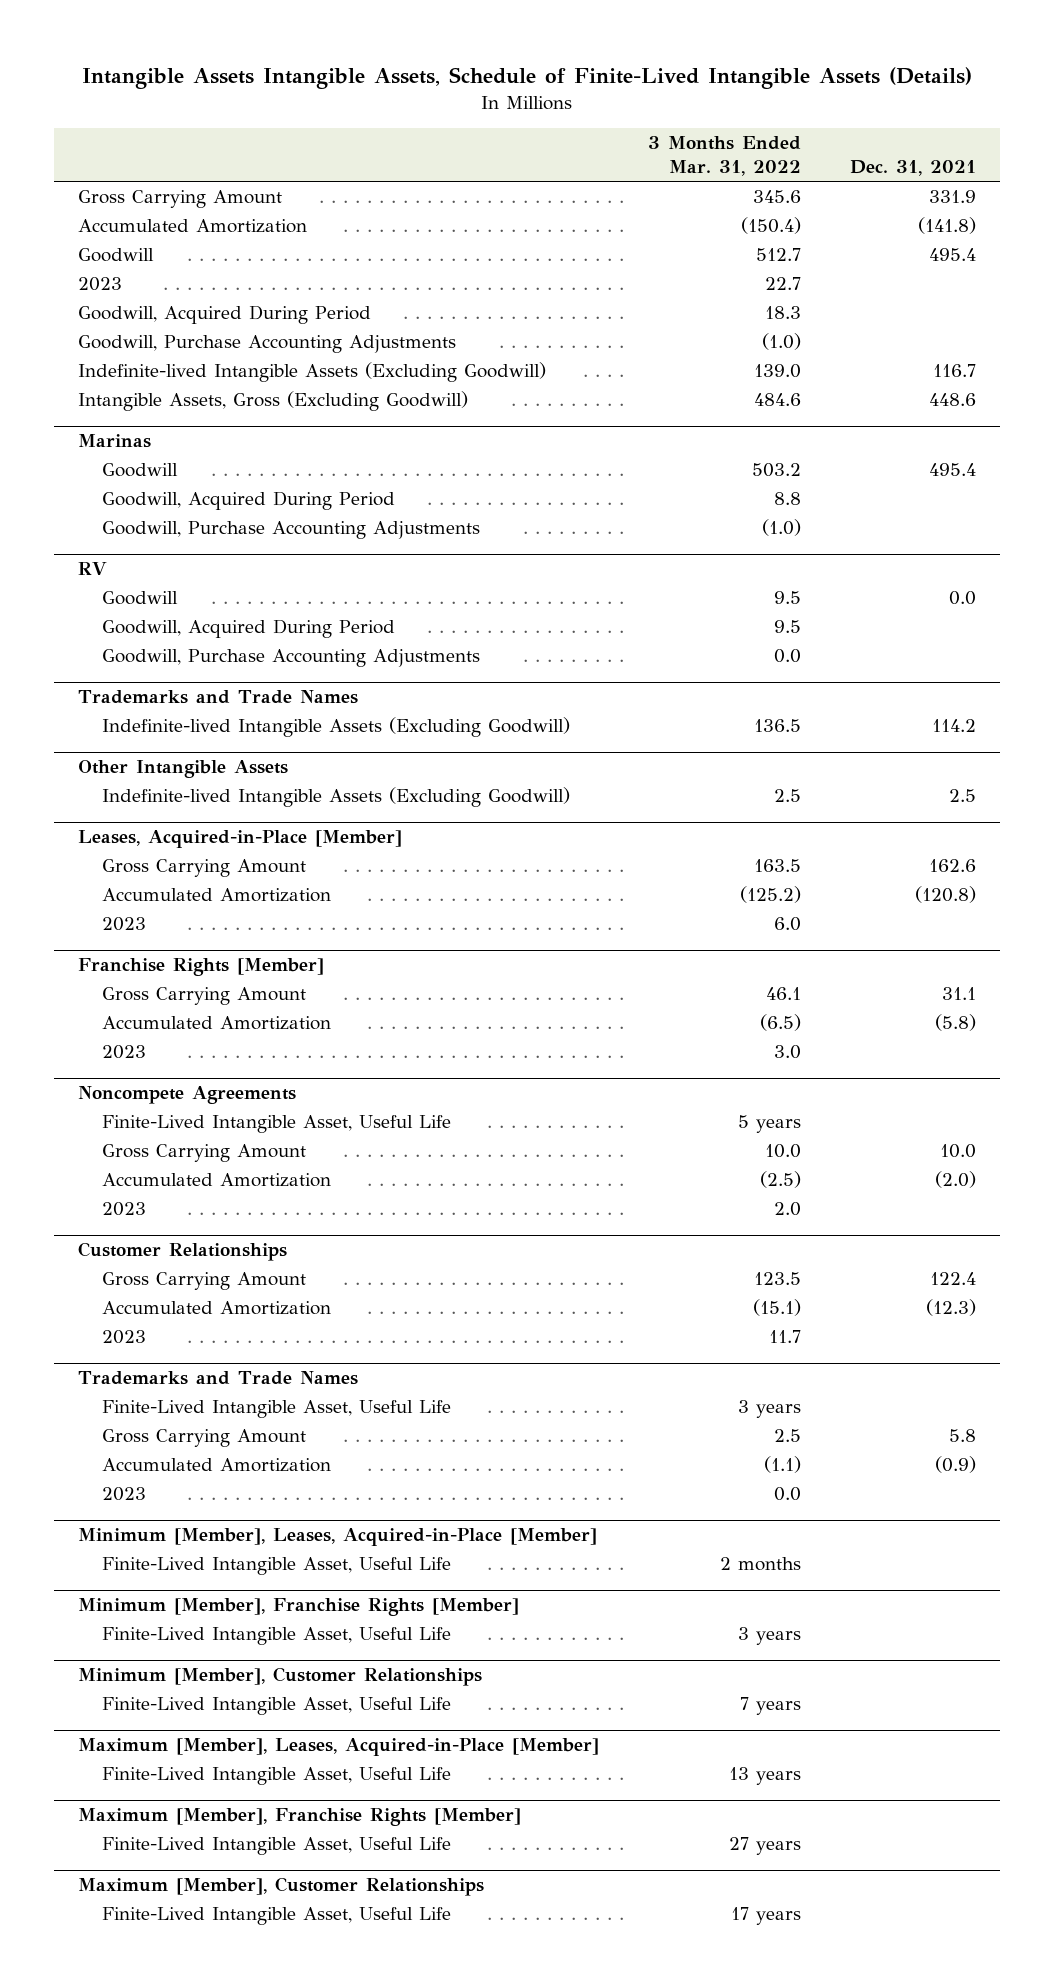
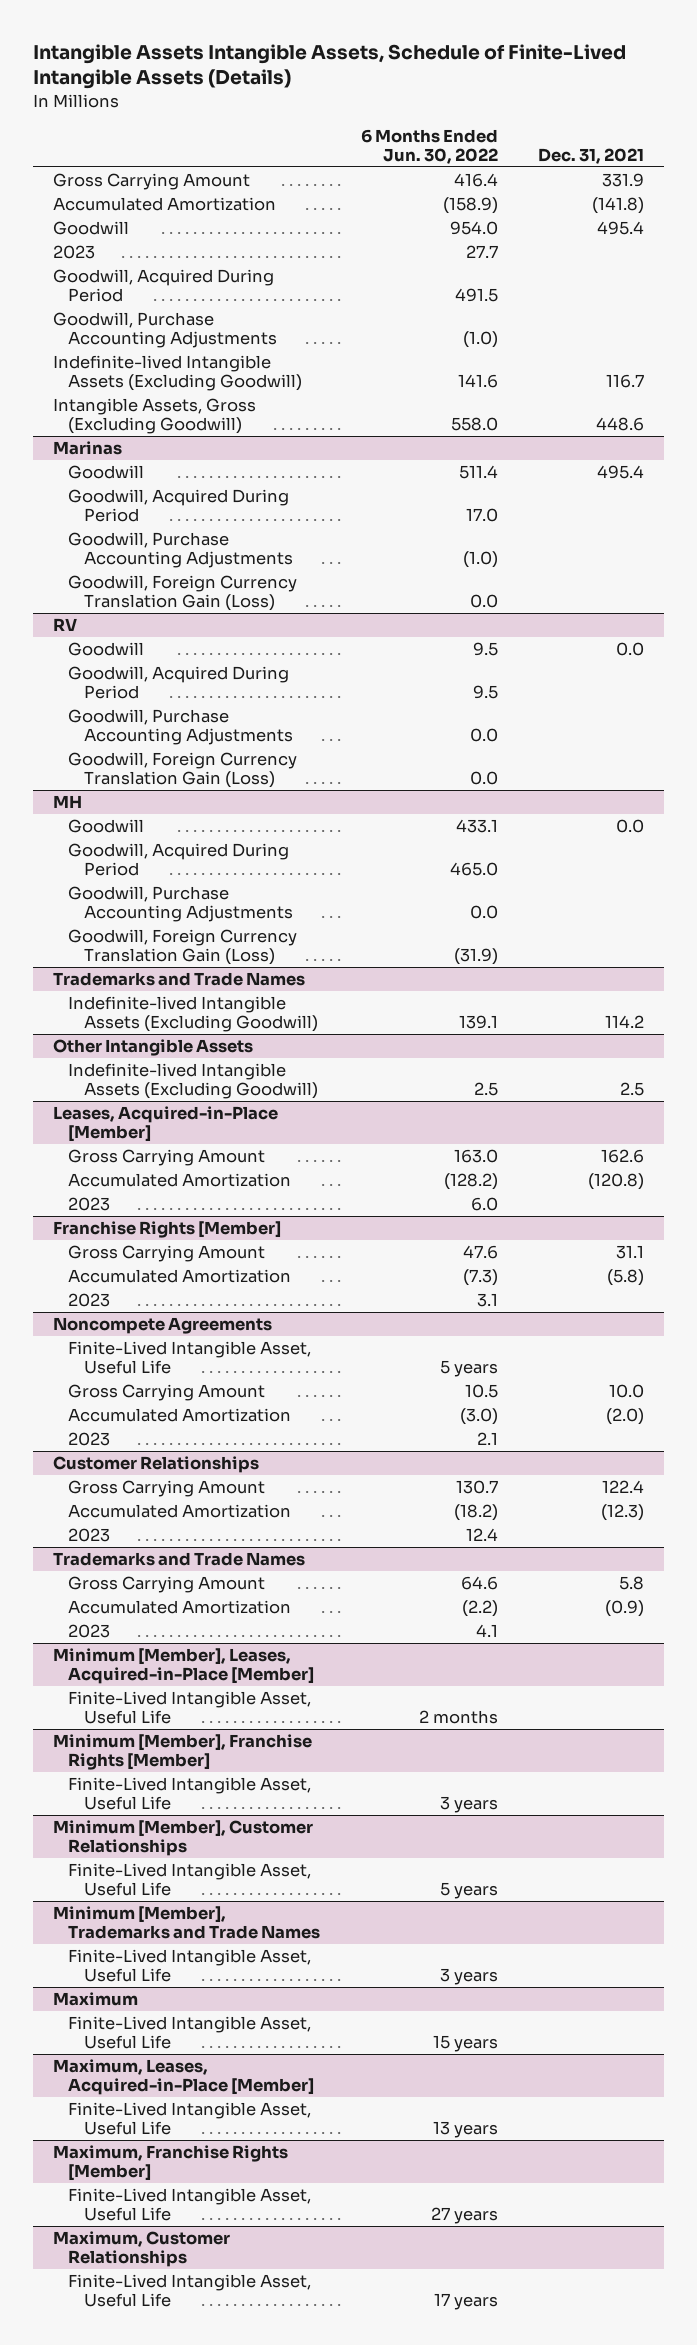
- | 3 Months Ended Mar. 31, 2022 | Dec. 31, 2021
+ | 6 Months Ended Jun. 30, 2022 | Dec. 31, 2021
@ Marinas
+ Goodwill, Foreign Currency Translation Gain (Loss) | 0.0 |
@ RV
+ Goodwill, Foreign Currency Translation Gain (Loss) | 0.0 |
+ MH
+ Goodwill | 433.1 | 0.0
+ Goodwill, Acquired During Period | 465.0 |
+ Goodwill, Purchase Accounting Adjustments | 0.0 |
+ Goodwill, Foreign Currency Translation Gain (Loss) | (31.9) |
@ Trademarks and Trade Names
- Finite-Lived Intangible Asset, Useful Life | 3 years |
- Maximum [Member], Leases, Acquired-in-Place [Member]
+ Minimum [Member], Trademarks and Trade Names
+ Finite-Lived Intangible Asset, Useful Life | 3 years |
+ Maximum
+ Finite-Lived Intangible Asset, Useful Life | 15 years |
+ Maximum, Leases, Acquired-in-Place [Member]
- Maximum [Member], Franchise Rights [Member]
+ Maximum, Franchise Rights [Member]
- Maximum [Member], Customer Relationships
+ Maximum, Customer Relationships

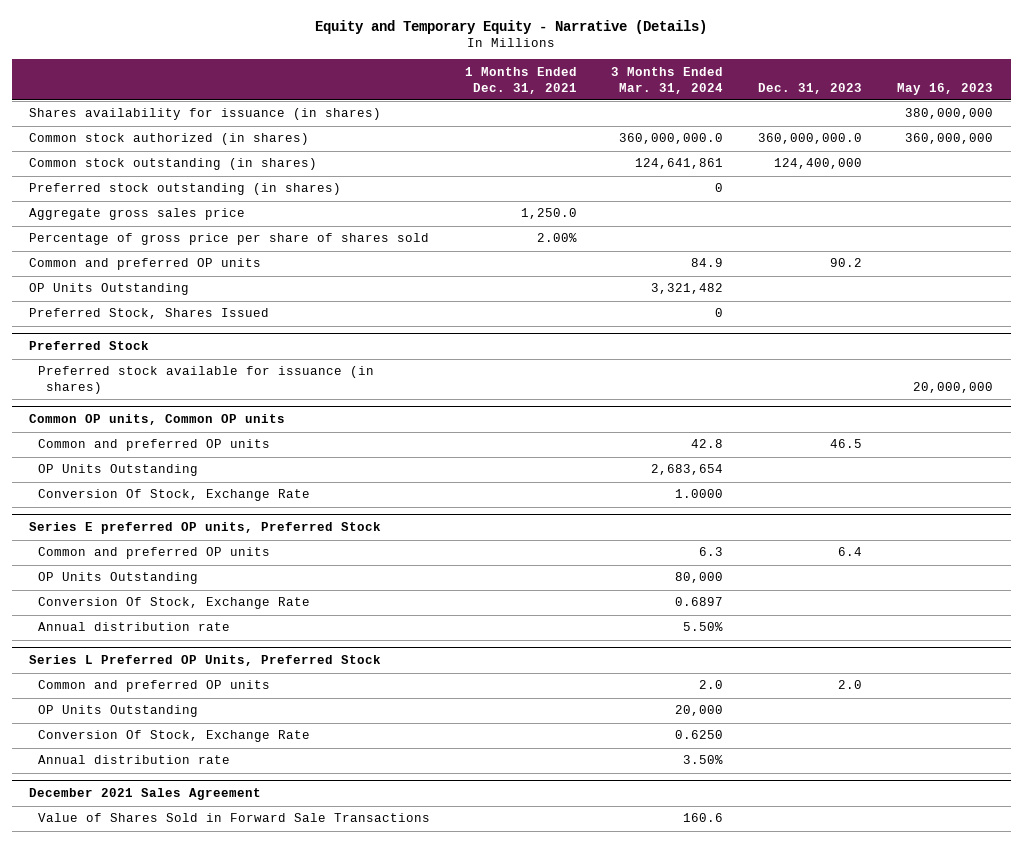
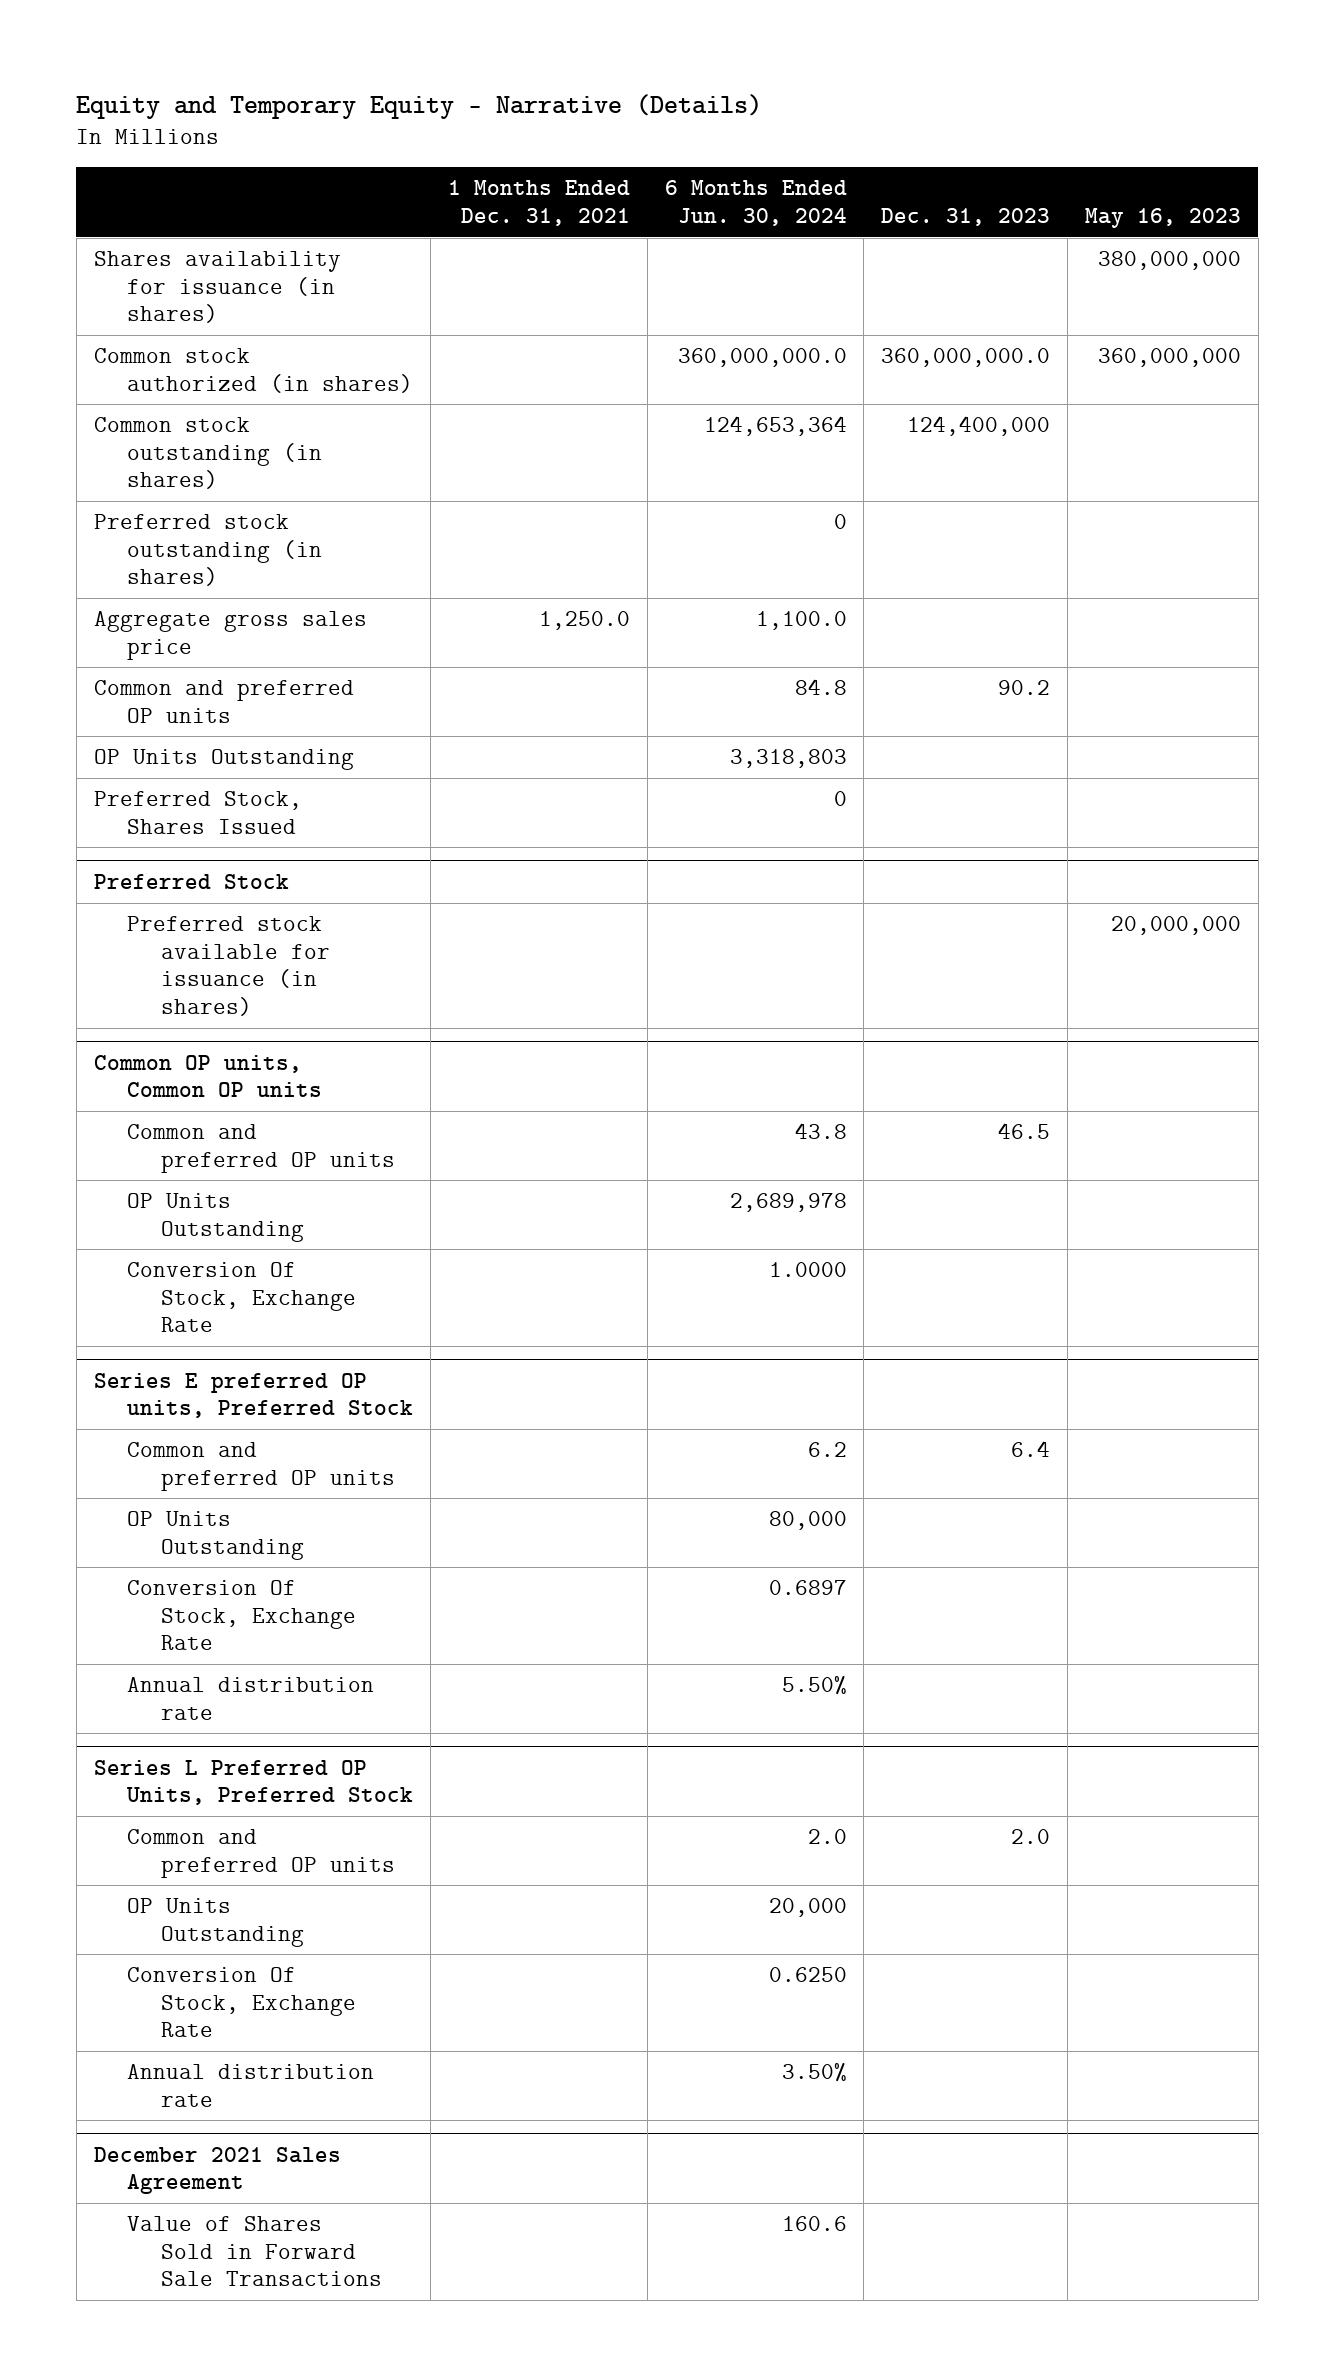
- | 1 Months Ended Dec. 31, 2021 | 3 Months Ended Mar. 31, 2024 | Dec. 31, 2023 | May 16, 2023
+ | 1 Months Ended Dec. 31, 2021 | 6 Months Ended Jun. 30, 2024 | Dec. 31, 2023 | May 16, 2023
- Percentage of gross price per share of shares sold | 2.00% | | |

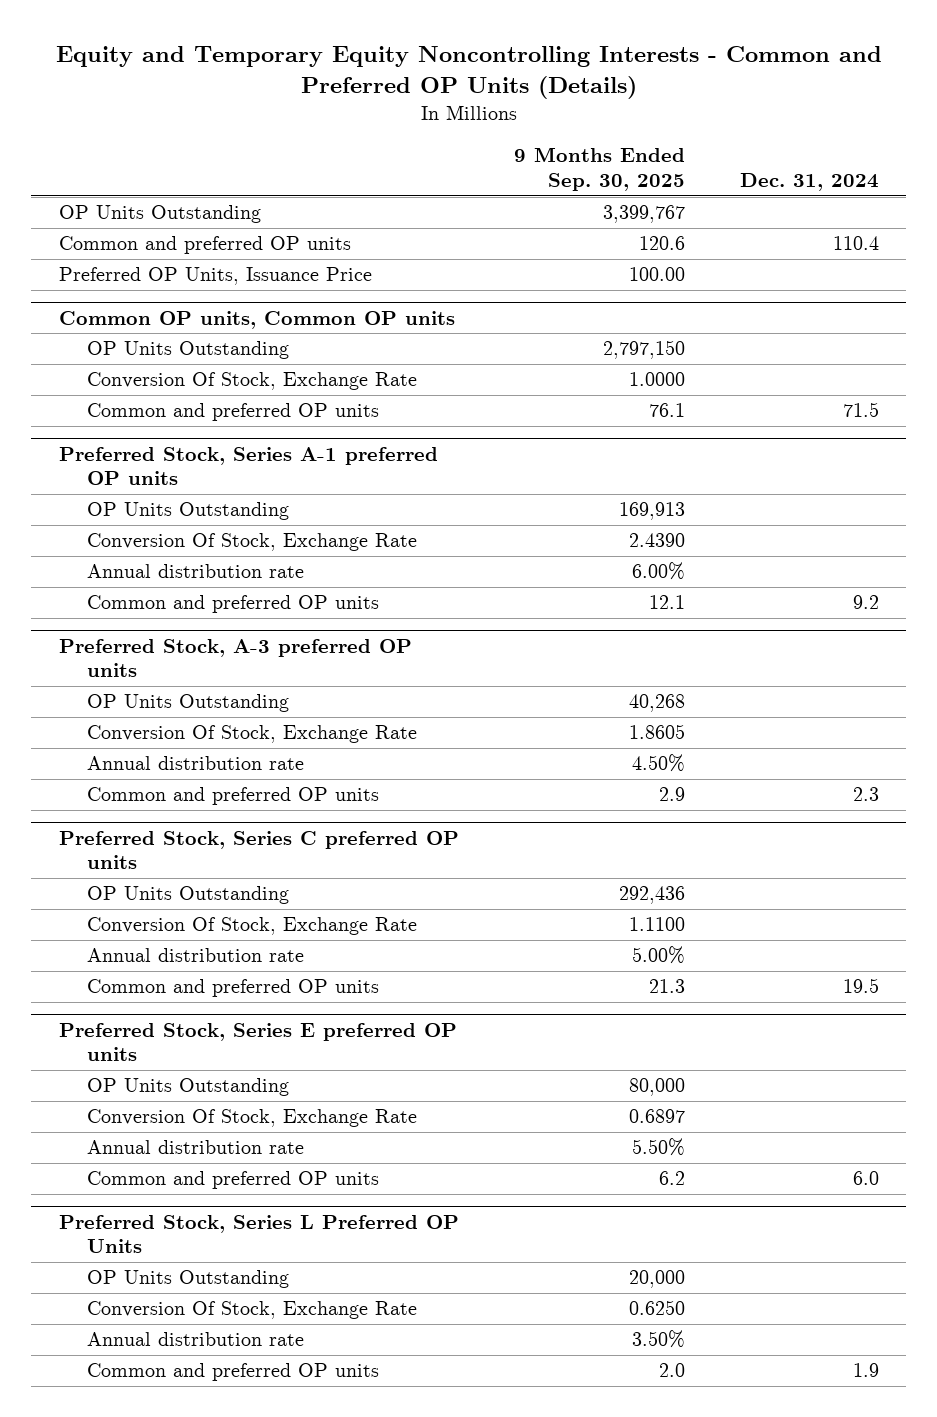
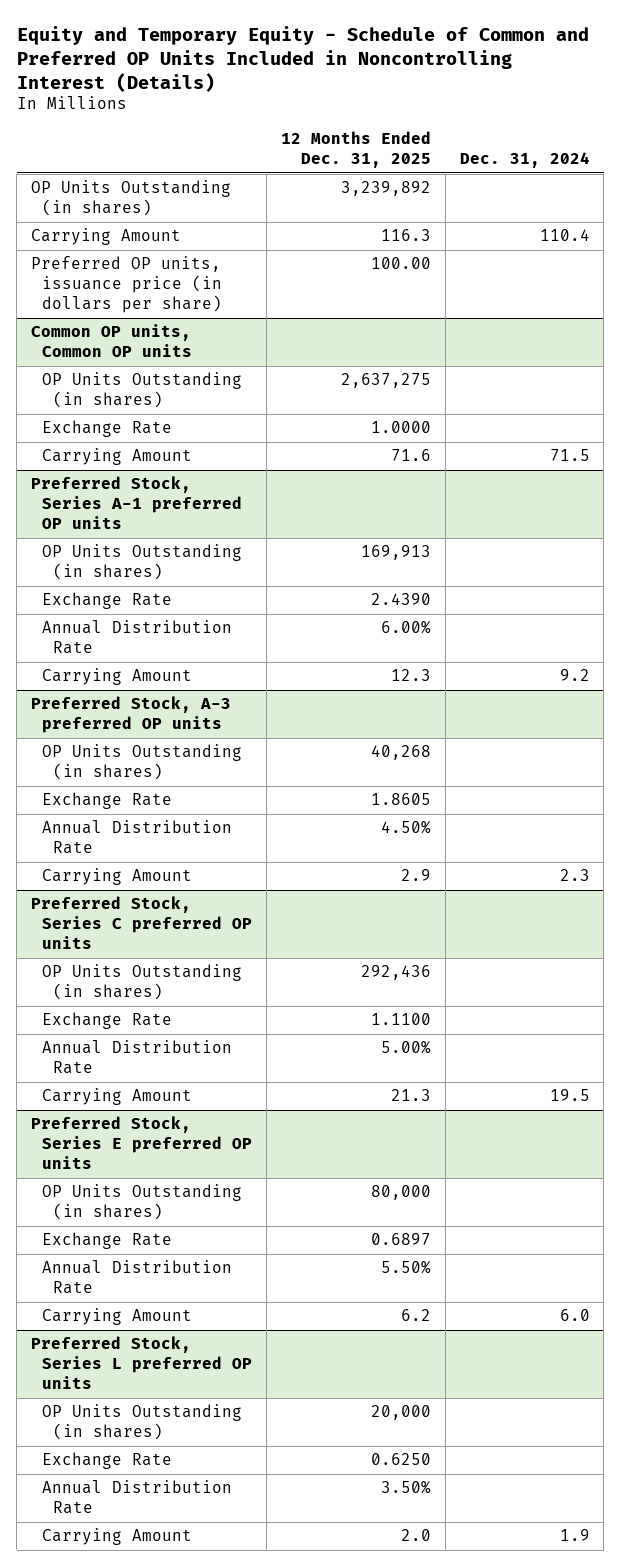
- Equity and Temporary Equity Noncontrolling Interests - Common and Preferred OP Units (Details)
+ Equity and Temporary Equity - Schedule of Common and Preferred OP Units Included in Noncontrolling Interest (Details)
- | 9 Months Ended Sep. 30, 2025 | Dec. 31, 2024
+ | 12 Months Ended Dec. 31, 2025 | Dec. 31, 2024
- OP Units Outstanding | 3,399,767 |
- Common and preferred OP units | 120.6 | 110.4
- Preferred OP Units, Issuance Price | 100.00 |
+ OP Units Outstanding (in shares) | 3,239,892 |
+ Carrying Amount | 116.3 | 110.4
+ Preferred OP units, issuance price (in dollars per share) | 100.00 |
@ Common OP units, Common OP units
- OP Units Outstanding | 2,797,150 |
- Conversion Of Stock, Exchange Rate | 1.0000 |
- Common and preferred OP units | 76.1 | 71.5
+ OP Units Outstanding (in shares) | 2,637,275 |
+ Exchange Rate | 1.0000 |
+ Carrying Amount | 71.6 | 71.5
@ Preferred Stock, Series A-1 preferred OP units
- OP Units Outstanding | 169,913 |
- Conversion Of Stock, Exchange Rate | 2.4390 |
- Annual distribution rate | 6.00% |
- Common and preferred OP units | 12.1 | 9.2
+ OP Units Outstanding (in shares) | 169,913 |
+ Exchange Rate | 2.4390 |
+ Annual Distribution Rate | 6.00% |
+ Carrying Amount | 12.3 | 9.2
@ Preferred Stock, A-3 preferred OP units
- OP Units Outstanding | 40,268 |
- Conversion Of Stock, Exchange Rate | 1.8605 |
- Annual distribution rate | 4.50% |
- Common and preferred OP units | 2.9 | 2.3
+ OP Units Outstanding (in shares) | 40,268 |
+ Exchange Rate | 1.8605 |
+ Annual Distribution Rate | 4.50% |
+ Carrying Amount | 2.9 | 2.3
@ Preferred Stock, Series C preferred OP units
- OP Units Outstanding | 292,436 |
- Conversion Of Stock, Exchange Rate | 1.1100 |
- Annual distribution rate | 5.00% |
- Common and preferred OP units | 21.3 | 19.5
+ OP Units Outstanding (in shares) | 292,436 |
+ Exchange Rate | 1.1100 |
+ Annual Distribution Rate | 5.00% |
+ Carrying Amount | 21.3 | 19.5
@ Preferred Stock, Series E preferred OP units
- OP Units Outstanding | 80,000 |
- Conversion Of Stock, Exchange Rate | 0.6897 |
- Annual distribution rate | 5.50% |
- Common and preferred OP units | 6.2 | 6.0
- Preferred Stock, Series L Preferred OP Units
- OP Units Outstanding | 20,000 |
- Conversion Of Stock, Exchange Rate | 0.6250 |
- Annual distribution rate | 3.50% |
- Common and preferred OP units | 2.0 | 1.9
@ Preferred Stock, Series E preferred OP units
+ OP Units Outstanding (in shares) | 80,000 |
+ Exchange Rate | 0.6897 |
+ Annual Distribution Rate | 5.50% |
+ Carrying Amount | 6.2 | 6.0
+ Preferred Stock, Series L preferred OP units
+ OP Units Outstanding (in shares) | 20,000 |
+ Exchange Rate | 0.6250 |
+ Annual Distribution Rate | 3.50% |
+ Carrying Amount | 2.0 | 1.9

